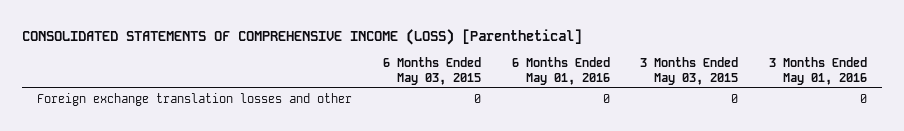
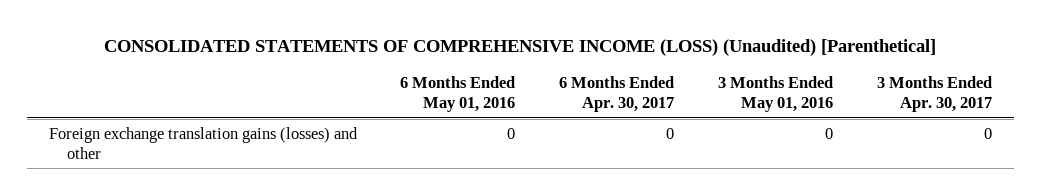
- CONSOLIDATED STATEMENTS OF COMPREHENSIVE INCOME (LOSS) [Parenthetical]
+ CONSOLIDATED STATEMENTS OF COMPREHENSIVE INCOME (LOSS) (Unaudited) [Parenthetical]
- | 6 Months Ended May 03, 2015 | 6 Months Ended May 01, 2016 | 3 Months Ended May 03, 2015 | 3 Months Ended May 01, 2016
+ | 6 Months Ended May 01, 2016 | 6 Months Ended Apr. 30, 2017 | 3 Months Ended May 01, 2016 | 3 Months Ended Apr. 30, 2017
- Foreign exchange translation losses and other | 0 | 0 | 0 | 0
+ Foreign exchange translation gains (losses) and other | 0 | 0 | 0 | 0

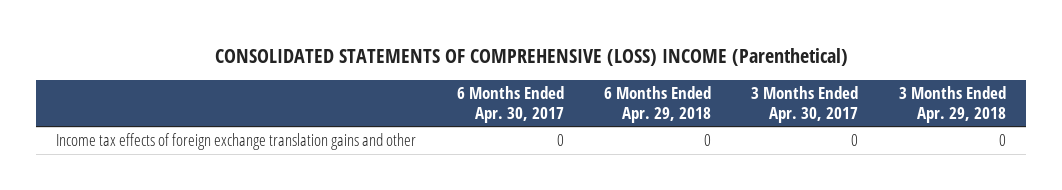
- CONSOLIDATED STATEMENTS OF COMPREHENSIVE INCOME (LOSS) (Unaudited) [Parenthetical]
+ CONSOLIDATED STATEMENTS OF COMPREHENSIVE (LOSS) INCOME (Parenthetical)
- | 6 Months Ended May 01, 2016 | 6 Months Ended Apr. 30, 2017 | 3 Months Ended May 01, 2016 | 3 Months Ended Apr. 30, 2017
+ | 6 Months Ended Apr. 30, 2017 | 6 Months Ended Apr. 29, 2018 | 3 Months Ended Apr. 30, 2017 | 3 Months Ended Apr. 29, 2018
- Foreign exchange translation gains (losses) and other | 0 | 0 | 0 | 0
+ Income tax effects of foreign exchange translation gains and other | 0 | 0 | 0 | 0

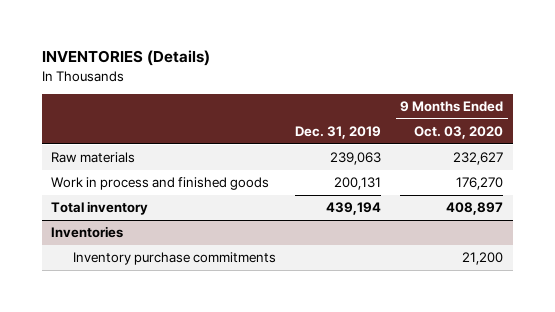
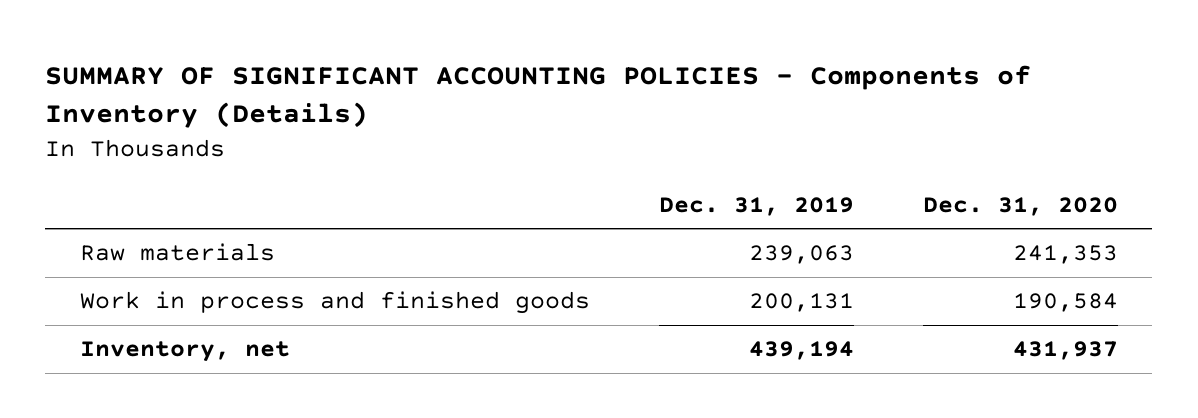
- INVENTORIES (Details)
+ SUMMARY OF SIGNIFICANT ACCOUNTING POLICIES - Components of Inventory (Details)
- | Dec. 31, 2019 | 9 Months Ended Oct. 03, 2020
+ | Dec. 31, 2019 | Dec. 31, 2020
- Total inventory | 439,194 | 408,897
- Inventories
- Inventory purchase commitments | | 21,200
+ Inventory, net | 439,194 | 431,937

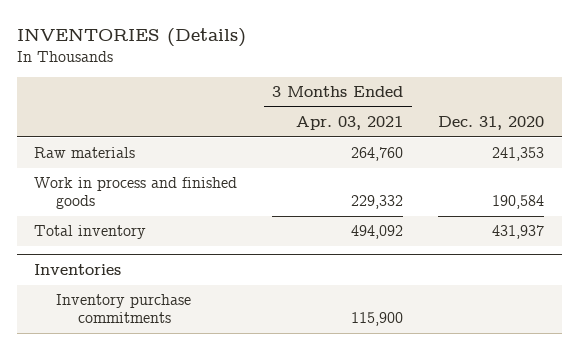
- SUMMARY OF SIGNIFICANT ACCOUNTING POLICIES - Components of Inventory (Details)
+ INVENTORIES (Details)
- | Dec. 31, 2019 | Dec. 31, 2020
+ | 3 Months Ended Apr. 03, 2021 | Dec. 31, 2020
- Inventory, net | 439,194 | 431,937
+ Total inventory | 494,092 | 431,937
+ Inventories
+ Inventory purchase commitments | 115,900 |

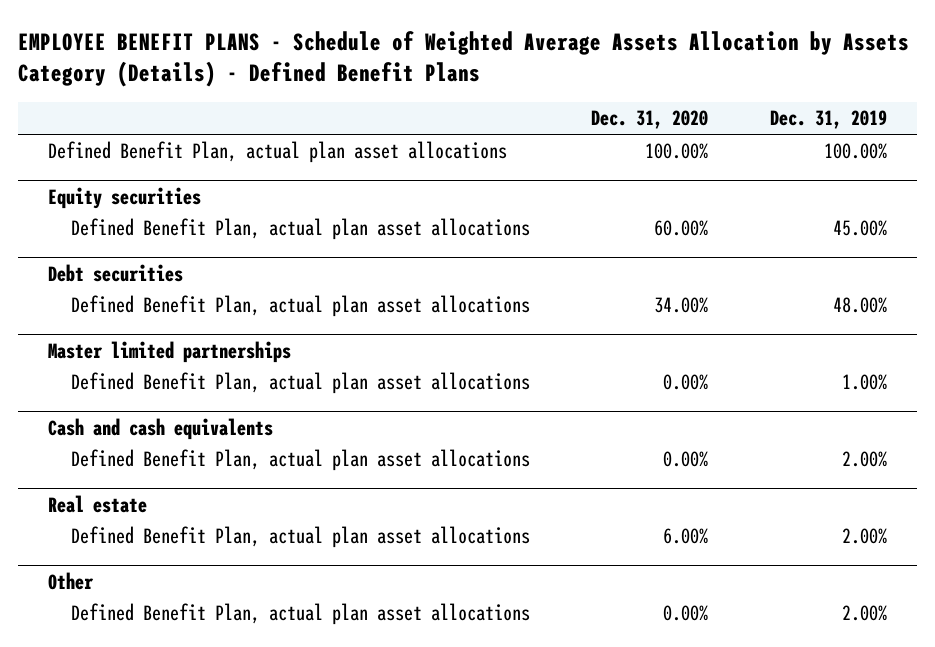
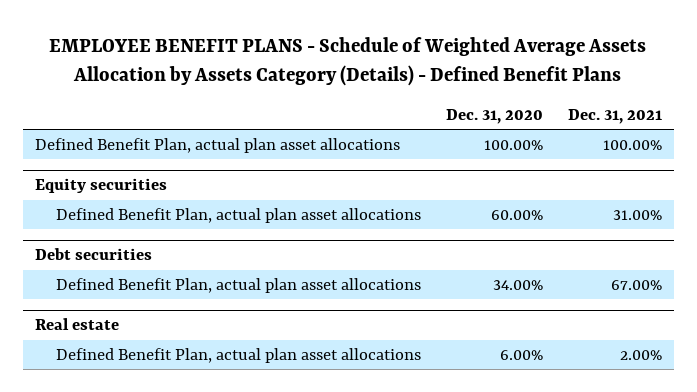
- | Dec. 31, 2020 | Dec. 31, 2019
+ | Dec. 31, 2020 | Dec. 31, 2021
- Master limited partnerships
- Defined Benefit Plan, actual plan asset allocations | 0.00% | 1.00%
- Cash and cash equivalents
- Defined Benefit Plan, actual plan asset allocations | 0.00% | 2.00%
- Other
- Defined Benefit Plan, actual plan asset allocations | 0.00% | 2.00%

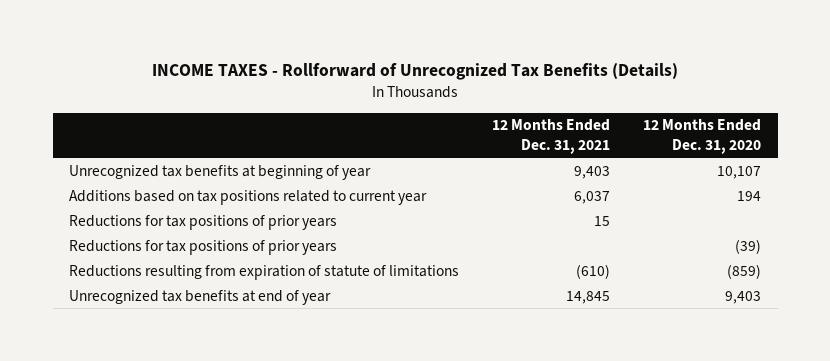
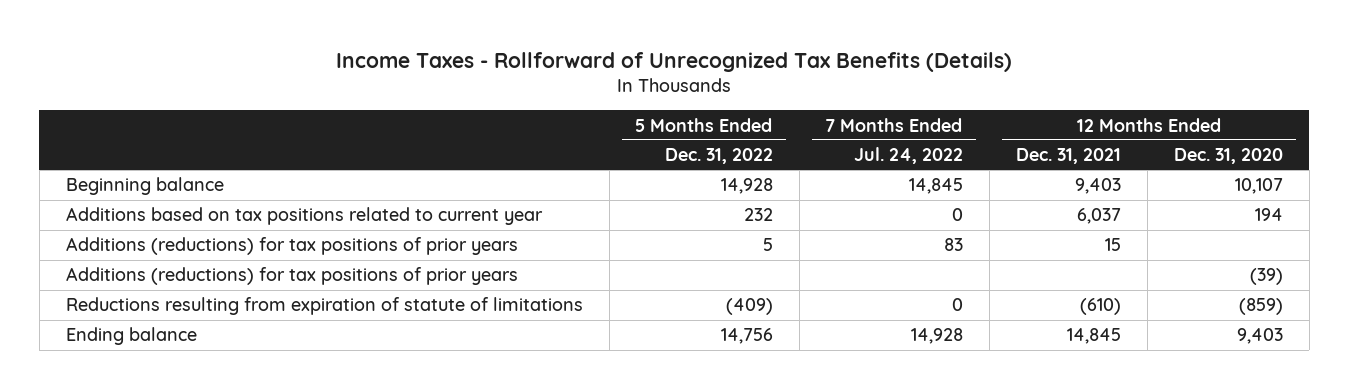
- INCOME TAXES - Rollforward of Unrecognized Tax Benefits (Details)
+ Income Taxes - Rollforward of Unrecognized Tax Benefits (Details)
- | 12 Months Ended Dec. 31, 2021 | 12 Months Ended Dec. 31, 2020
+ | 5 Months Ended Dec. 31, 2022 | 7 Months Ended Jul. 24, 2022 | 12 Months Ended Dec. 31, 2021 | 12 Months Ended Dec. 31, 2020
- Unrecognized tax benefits at beginning of year | 9,403 | 10,107
+ Beginning balance | 14,928 | 14,845 | 9,403 | 10,107
- Reductions for tax positions of prior years | 15 |
- Reductions for tax positions of prior years | | (39)
+ Additions (reductions) for tax positions of prior years | 5 | 83 | 15 |
+ Additions (reductions) for tax positions of prior years | | | | (39)
- Unrecognized tax benefits at end of year | 14,845 | 9,403
+ Ending balance | 14,756 | 14,928 | 14,845 | 9,403

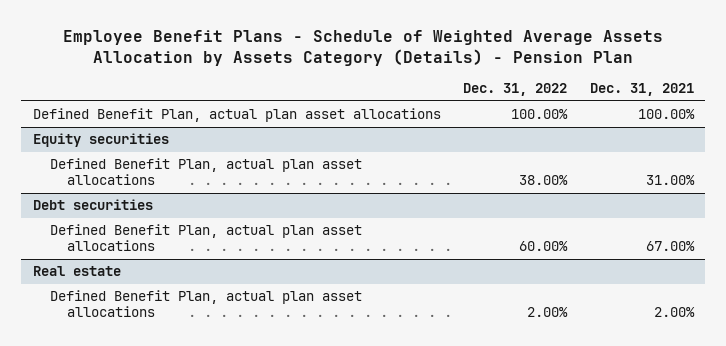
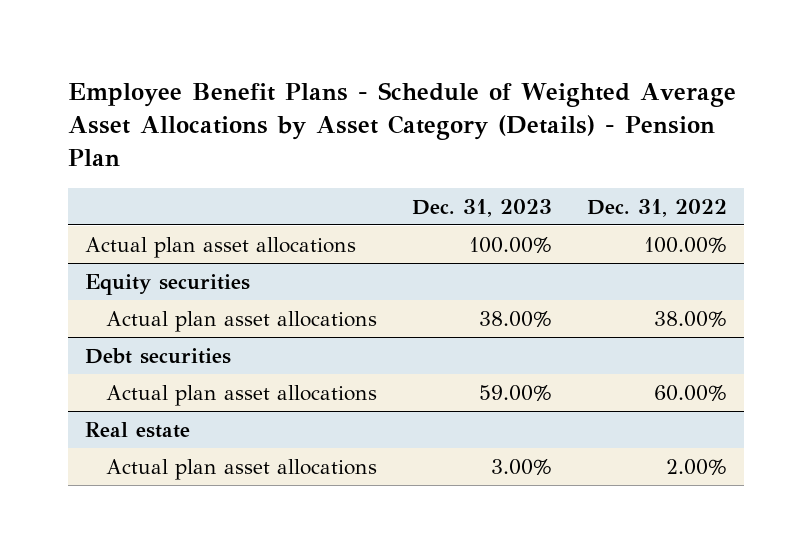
- Employee Benefit Plans - Schedule of Weighted Average Assets Allocation by Assets Category (Details) - Pension Plan
+ Employee Benefit Plans - Schedule of Weighted Average Asset Allocations by Asset Category (Details) - Pension Plan
- | Dec. 31, 2022 | Dec. 31, 2021
+ | Dec. 31, 2023 | Dec. 31, 2022
- Defined Benefit Plan, actual plan asset allocations | 100.00% | 100.00%
+ Actual plan asset allocations | 100.00% | 100.00%
@ Equity securities
- Defined Benefit Plan, actual plan asset allocations | 38.00% | 31.00%
+ Actual plan asset allocations | 38.00% | 38.00%
@ Debt securities
- Defined Benefit Plan, actual plan asset allocations | 60.00% | 67.00%
+ Actual plan asset allocations | 59.00% | 60.00%
@ Real estate
- Defined Benefit Plan, actual plan asset allocations | 2.00% | 2.00%
+ Actual plan asset allocations | 3.00% | 2.00%

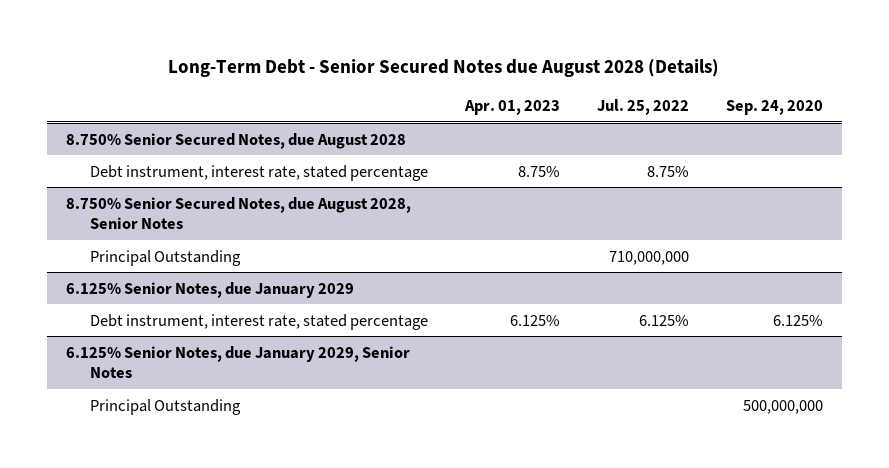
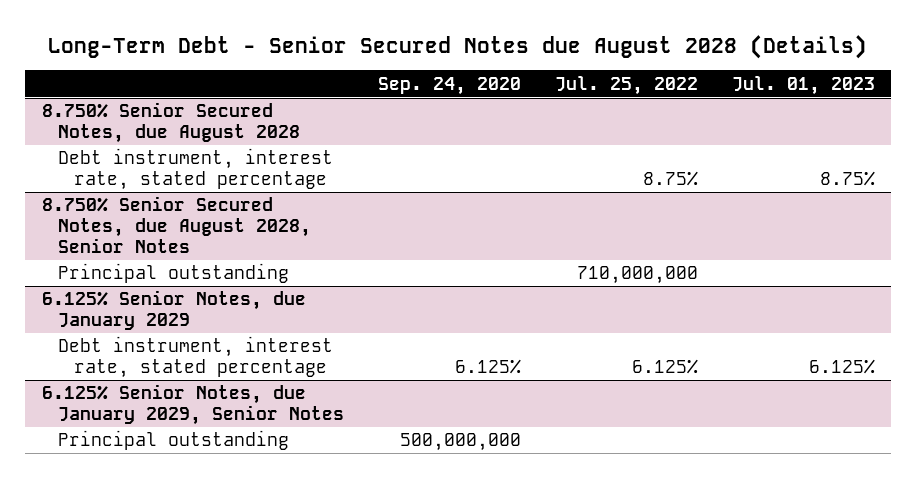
- | Apr. 01, 2023 | Jul. 25, 2022 | Sep. 24, 2020
+ | Sep. 24, 2020 | Jul. 25, 2022 | Jul. 01, 2023
@ 8.750% Senior Secured Notes, due August 2028, Senior Notes
- Principal Outstanding | | 710,000,000 |
+ Principal outstanding | | 710,000,000 |
@ 6.125% Senior Notes, due January 2029, Senior Notes
- Principal Outstanding | | | 500,000,000
+ Principal outstanding | 500,000,000 | |

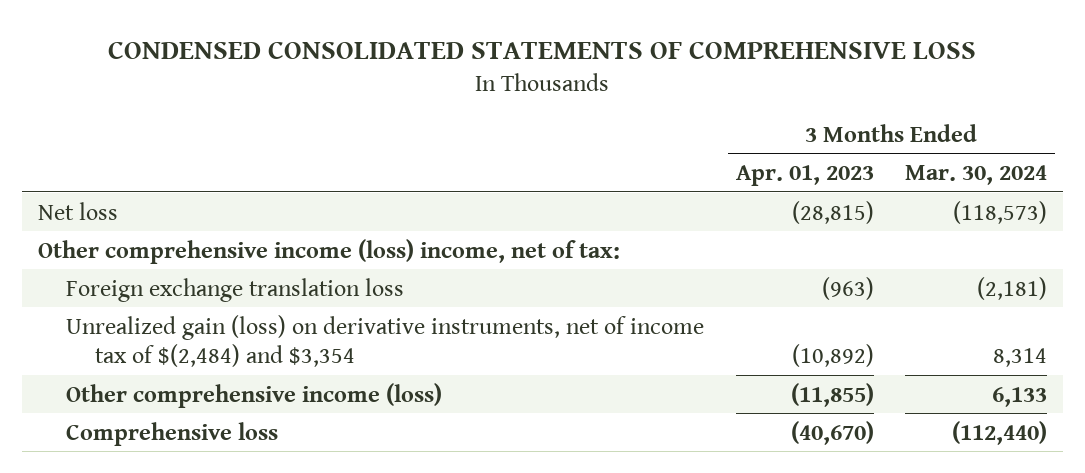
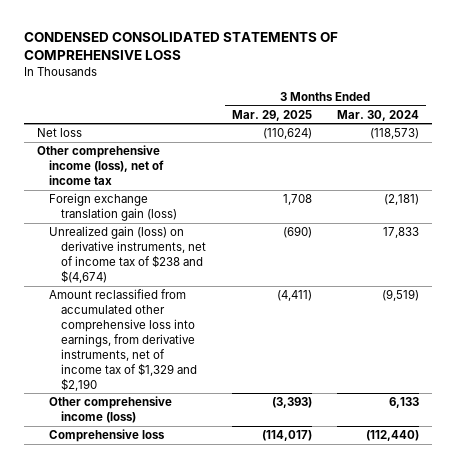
- | 3 Months Ended Apr. 01, 2023 | 3 Months Ended Mar. 30, 2024
+ | 3 Months Ended Mar. 29, 2025 | 3 Months Ended Mar. 30, 2024
- Other comprehensive income (loss) income, net of tax:
- Foreign exchange translation loss | (963) | (2,181)
- Unrealized gain (loss) on derivative instruments, net of income tax of $(2,484) and $3,354 | (10,892) | 8,314
+ Other comprehensive income (loss), net of income tax
+ Foreign exchange translation gain (loss) | 1,708 | (2,181)
+ Unrealized gain (loss) on derivative instruments, net of income tax of $238 and $(4,674) | (690) | 17,833
+ Amount reclassified from accumulated other comprehensive loss into earnings, from derivative instruments, net of income tax of $1,329 and $2,190 | (4,411) | (9,519)

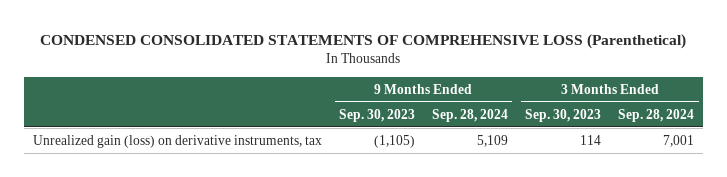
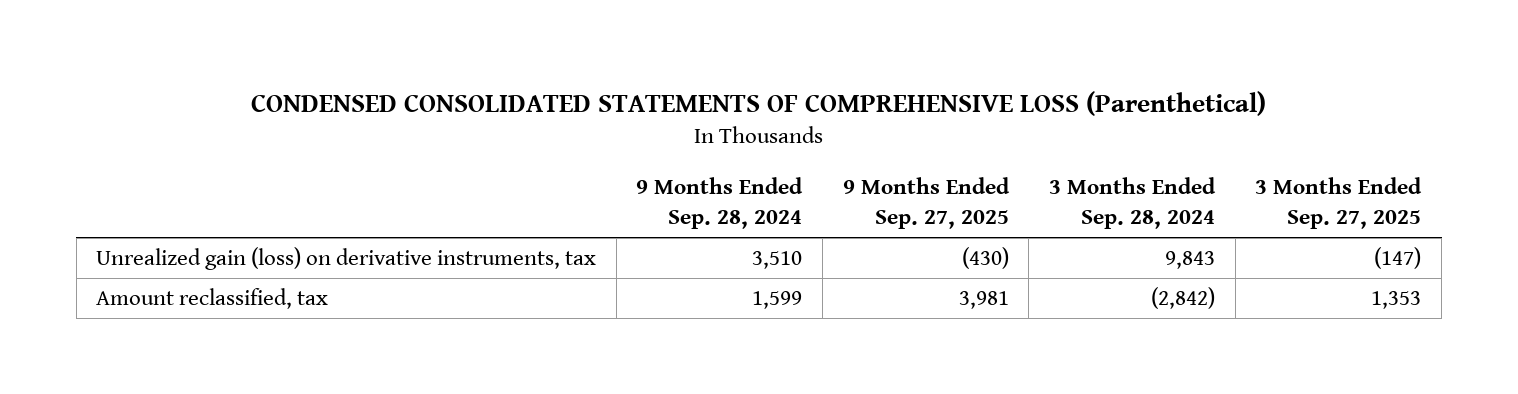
- | 9 Months Ended Sep. 30, 2023 | 9 Months Ended Sep. 28, 2024 | 3 Months Ended Sep. 30, 2023 | 3 Months Ended Sep. 28, 2024
+ | 9 Months Ended Sep. 28, 2024 | 9 Months Ended Sep. 27, 2025 | 3 Months Ended Sep. 28, 2024 | 3 Months Ended Sep. 27, 2025
- Unrealized gain (loss) on derivative instruments, tax | (1,105) | 5,109 | 114 | 7,001
+ Unrealized gain (loss) on derivative instruments, tax | 3,510 | (430) | 9,843 | (147)
+ Amount reclassified, tax | 1,599 | 3,981 | (2,842) | 1,353

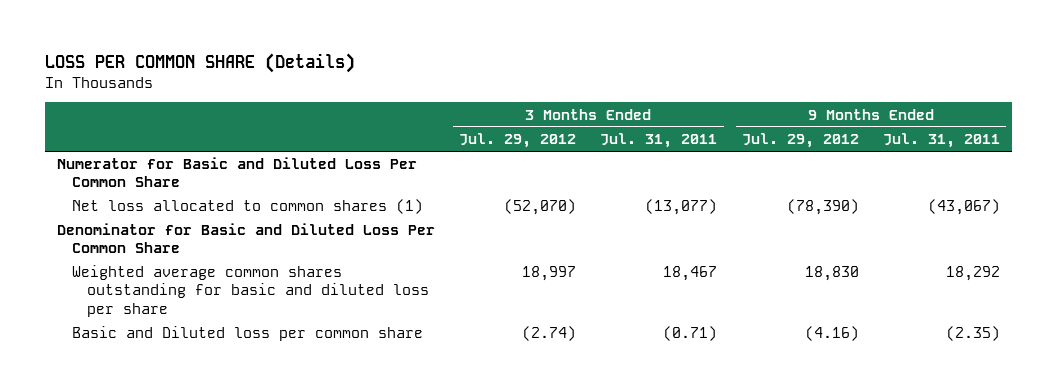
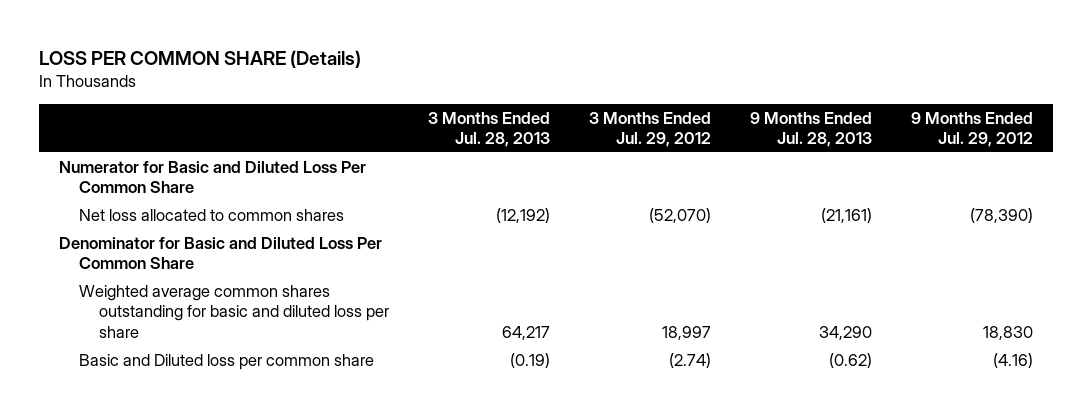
- | 3 Months Ended Jul. 29, 2012 | 3 Months Ended Jul. 31, 2011 | 9 Months Ended Jul. 29, 2012 | 9 Months Ended Jul. 31, 2011
+ | 3 Months Ended Jul. 28, 2013 | 3 Months Ended Jul. 29, 2012 | 9 Months Ended Jul. 28, 2013 | 9 Months Ended Jul. 29, 2012
- Net loss allocated to common shares (1) | (52,070) | (13,077) | (78,390) | (43,067)
+ Net loss allocated to common shares | (12,192) | (52,070) | (21,161) | (78,390)

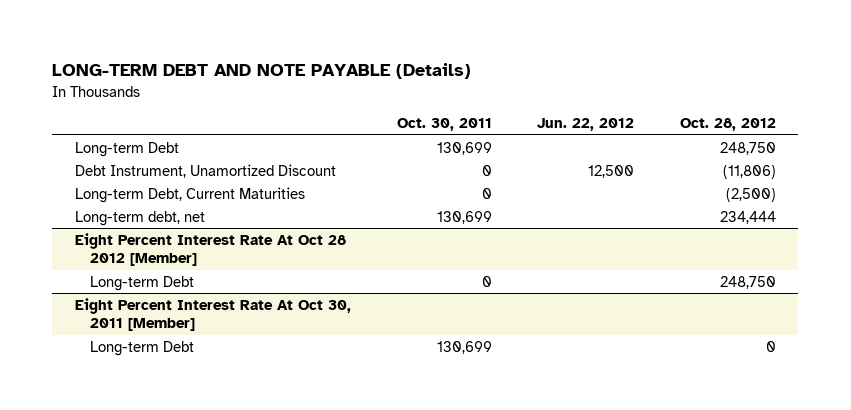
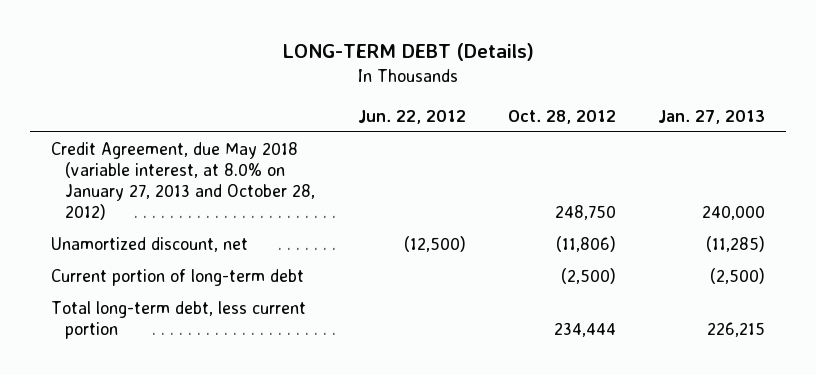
- LONG-TERM DEBT AND NOTE PAYABLE (Details)
+ LONG-TERM DEBT (Details)
- | Oct. 30, 2011 | Jun. 22, 2012 | Oct. 28, 2012
+ | Jun. 22, 2012 | Oct. 28, 2012 | Jan. 27, 2013
- Long-term Debt | 130,699 | | 248,750
- Debt Instrument, Unamortized Discount | 0 | 12,500 | (11,806)
- Long-term Debt, Current Maturities | 0 | | (2,500)
- Long-term debt, net | 130,699 | | 234,444
- Eight Percent Interest Rate At Oct 28 2012 [Member]
- Long-term Debt | 0 | | 248,750
- Eight Percent Interest Rate At Oct 30, 2011 [Member]
- Long-term Debt | 130,699 | | 0
+ Credit Agreement, due May 2018 (variable interest, at 8.0% on January 27, 2013 and October 28, 2012) | | 248,750 | 240,000
+ Unamortized discount, net | (12,500) | (11,806) | (11,285)
+ Current portion of long-term debt | | (2,500) | (2,500)
+ Total long-term debt, less current portion | | 234,444 | 226,215

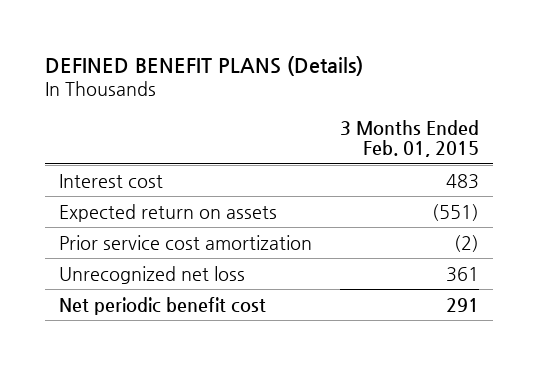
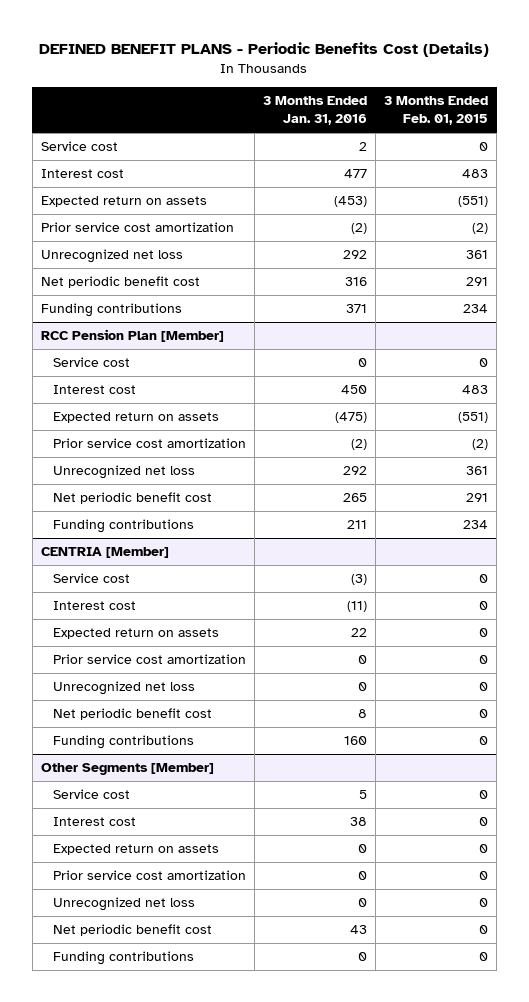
- DEFINED BENEFIT PLANS (Details)
+ DEFINED BENEFIT PLANS - Periodic Benefits Cost (Details)
- | 3 Months Ended Feb. 01, 2015
+ | 3 Months Ended Jan. 31, 2016 | 3 Months Ended Feb. 01, 2015
+ Service cost | 2 | 0
+ Funding contributions | 371 | 234
+ RCC Pension Plan [Member]
+ Service cost | 0 | 0
+ Interest cost | 450 | 483
+ Expected return on assets | (475) | (551)
+ Prior service cost amortization | (2) | (2)
+ Unrecognized net loss | 292 | 361
+ Net periodic benefit cost | 265 | 291
+ Funding contributions | 211 | 234
+ CENTRIA [Member]
+ Service cost | (3) | 0
+ Interest cost | (11) | 0
+ Expected return on assets | 22 | 0
+ Prior service cost amortization | 0 | 0
+ Unrecognized net loss | 0 | 0
+ Net periodic benefit cost | 8 | 0
+ Funding contributions | 160 | 0
+ Other Segments [Member]
+ Service cost | 5 | 0
+ Interest cost | 38 | 0
+ Expected return on assets | 0 | 0
+ Prior service cost amortization | 0 | 0
+ Unrecognized net loss | 0 | 0
+ Net periodic benefit cost | 43 | 0
+ Funding contributions | 0 | 0

